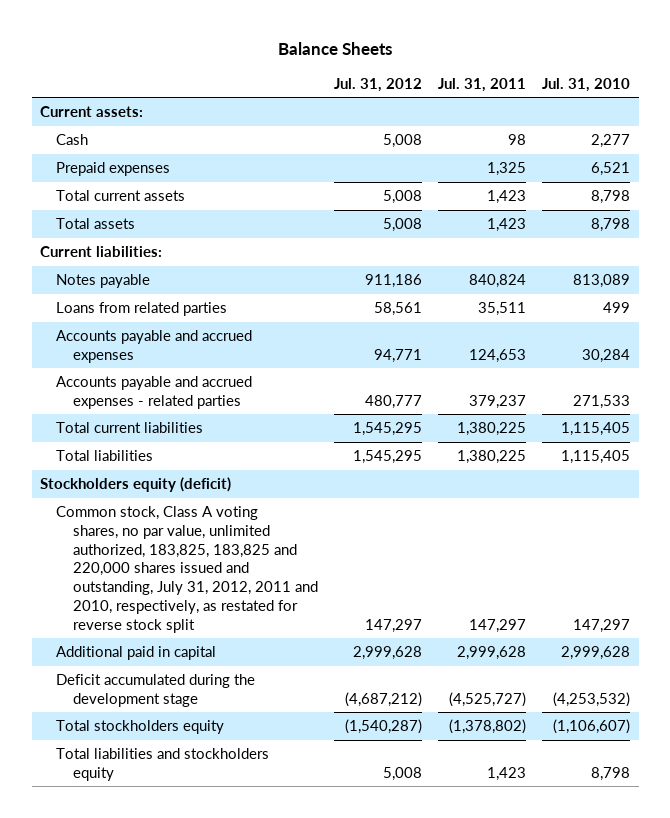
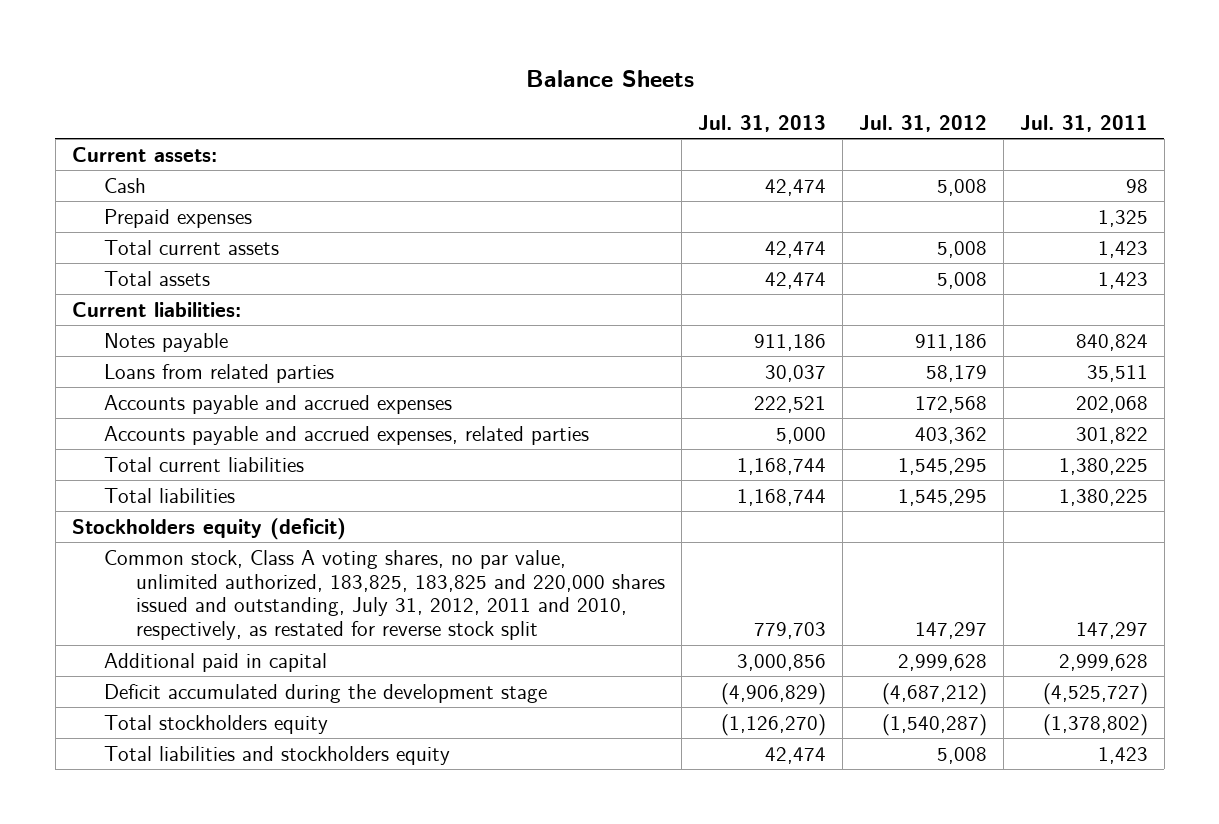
- | Jul. 31, 2012 | Jul. 31, 2011 | Jul. 31, 2010
+ | Jul. 31, 2013 | Jul. 31, 2012 | Jul. 31, 2011
- Loans from related parties | 58,561 | 35,511 | 499
- Accounts payable and accrued expenses | 94,771 | 124,653 | 30,284
- Accounts payable and accrued expenses - related parties | 480,777 | 379,237 | 271,533
+ Loans from related parties | 30,037 | 58,179 | 35,511
+ Accounts payable and accrued expenses | 222,521 | 172,568 | 202,068
+ Accounts payable and accrued expenses, related parties | 5,000 | 403,362 | 301,822

